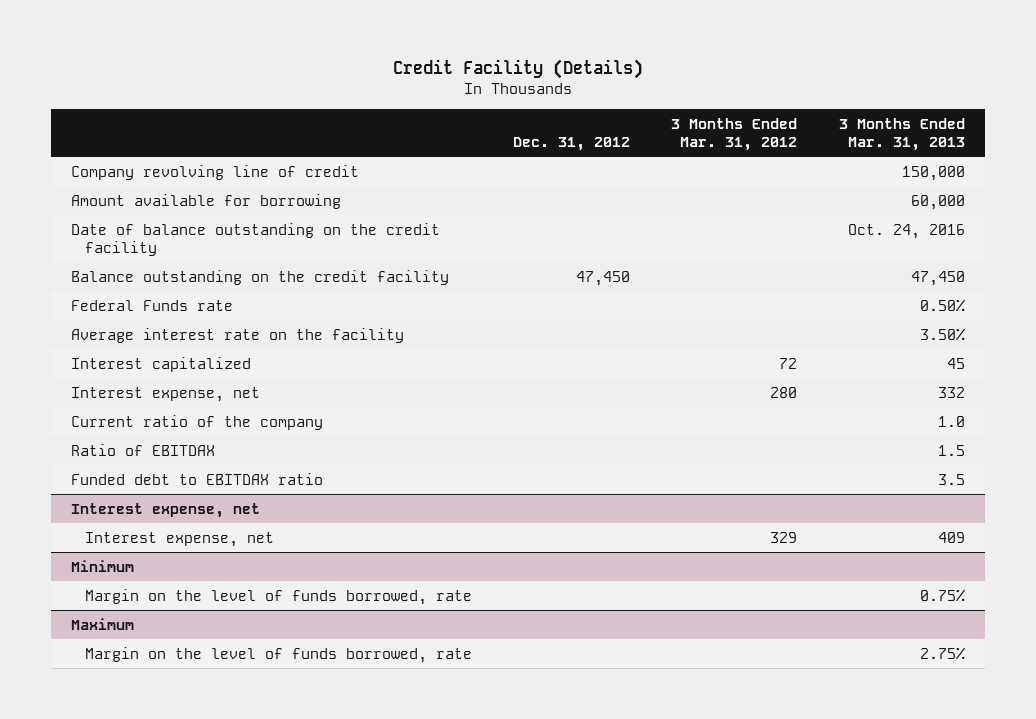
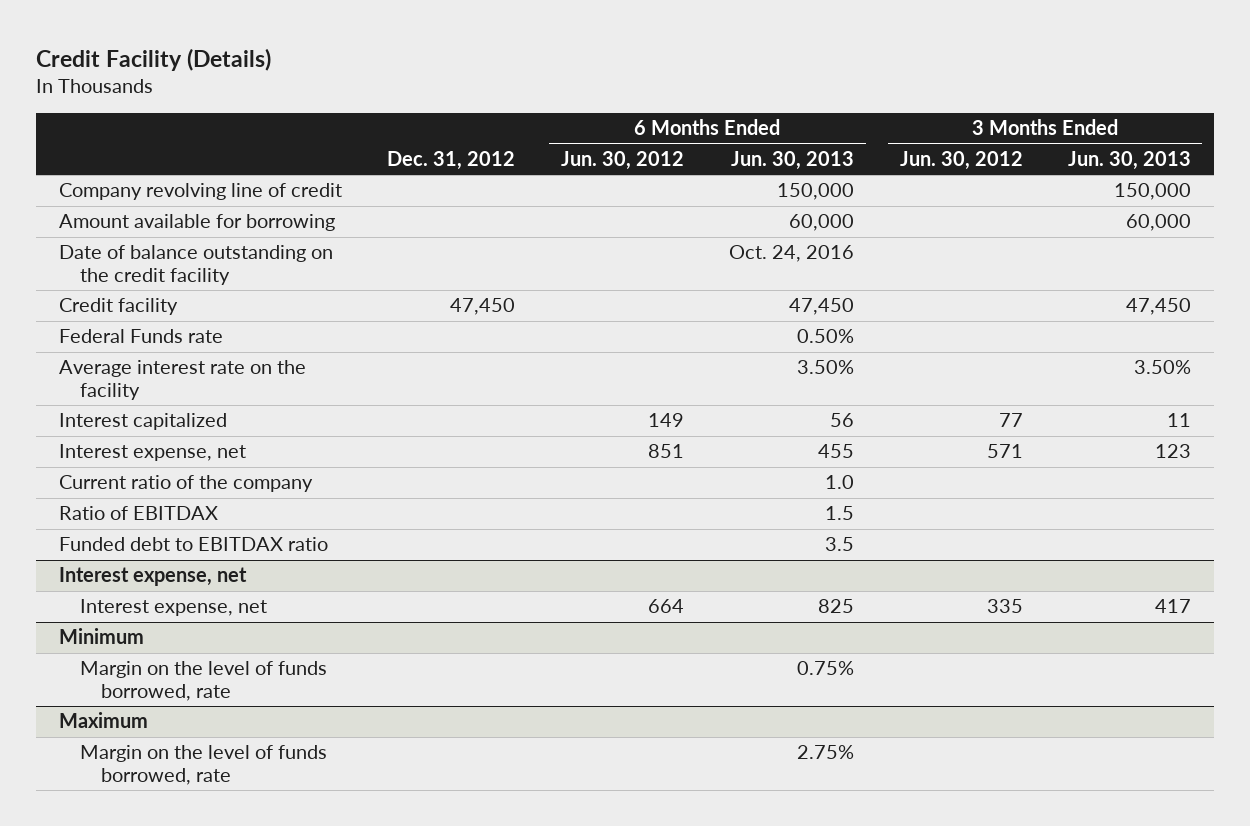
- | Dec. 31, 2012 | 3 Months Ended Mar. 31, 2012 | 3 Months Ended Mar. 31, 2013
+ | Dec. 31, 2012 | 6 Months Ended Jun. 30, 2012 | 6 Months Ended Jun. 30, 2013 | 3 Months Ended Jun. 30, 2012 | 3 Months Ended Jun. 30, 2013
- Balance outstanding on the credit facility | 47,450 | | 47,450
+ Credit facility | 47,450 | | 47,450 | | 47,450

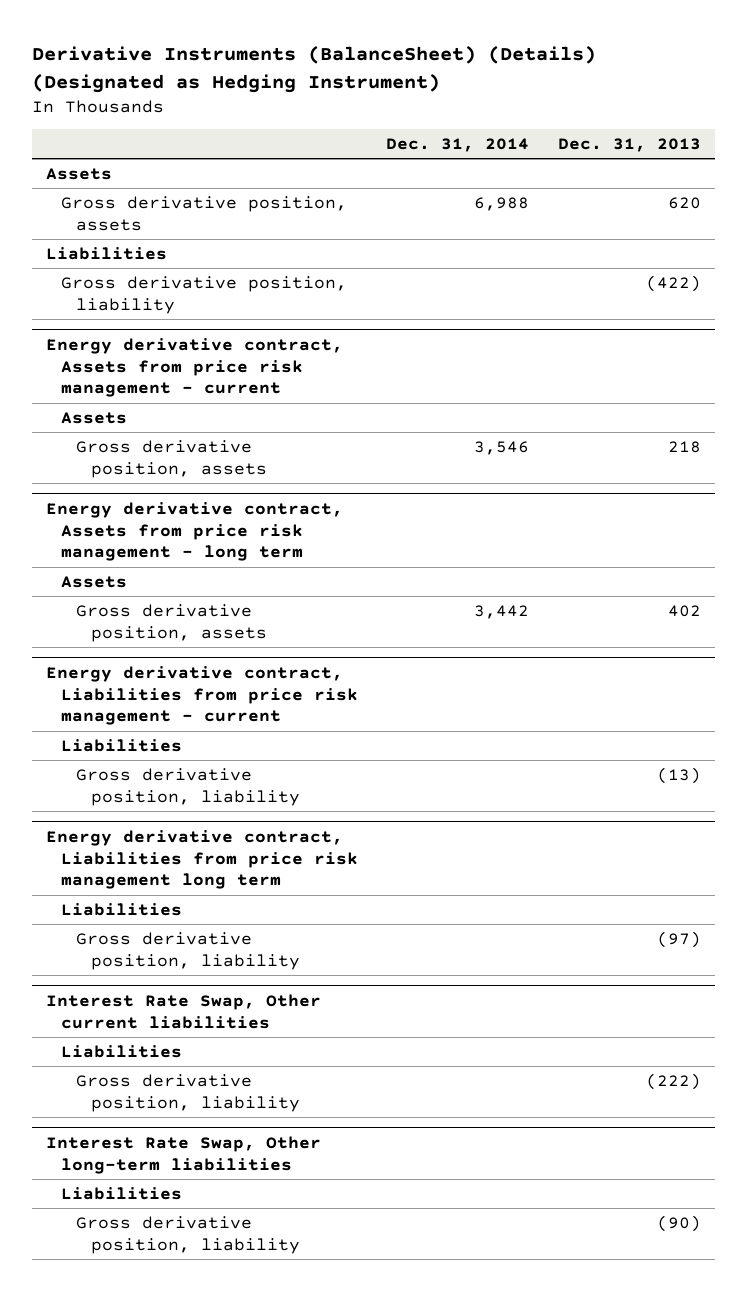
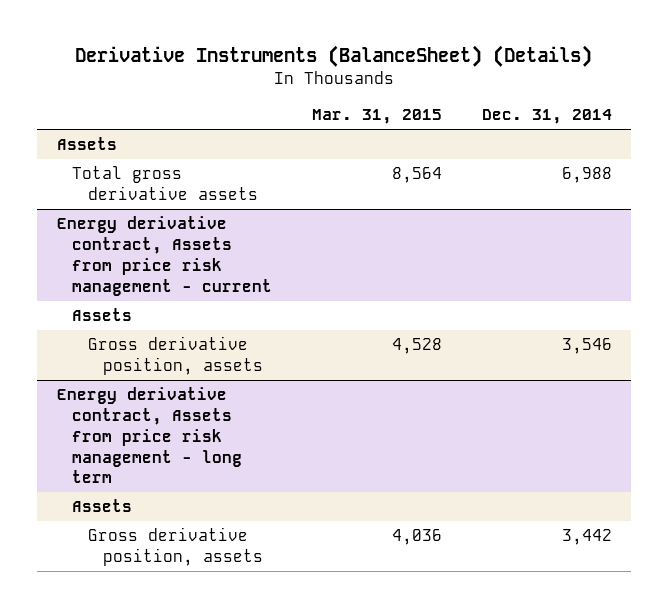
- Derivative Instruments (BalanceSheet) (Details) (Designated as Hedging Instrument)
+ Derivative Instruments (BalanceSheet) (Details)
- | Dec. 31, 2014 | Dec. 31, 2013
+ | Mar. 31, 2015 | Dec. 31, 2014
- Gross derivative position, assets | 6,988 | 620
- Liabilities
- Gross derivative position, liability | | (422)
+ Total gross derivative assets | 8,564 | 6,988
- Energy derivative contract, Liabilities from price risk management - current
- Liabilities
- Gross derivative position, liability | | (13)
- Energy derivative contract, Liabilities from price risk management long term
- Liabilities
- Gross derivative position, liability | | (97)
- Interest Rate Swap, Other current liabilities
- Liabilities
- Gross derivative position, liability | | (222)
- Interest Rate Swap, Other long-term liabilities
- Liabilities
- Gross derivative position, liability | | (90)

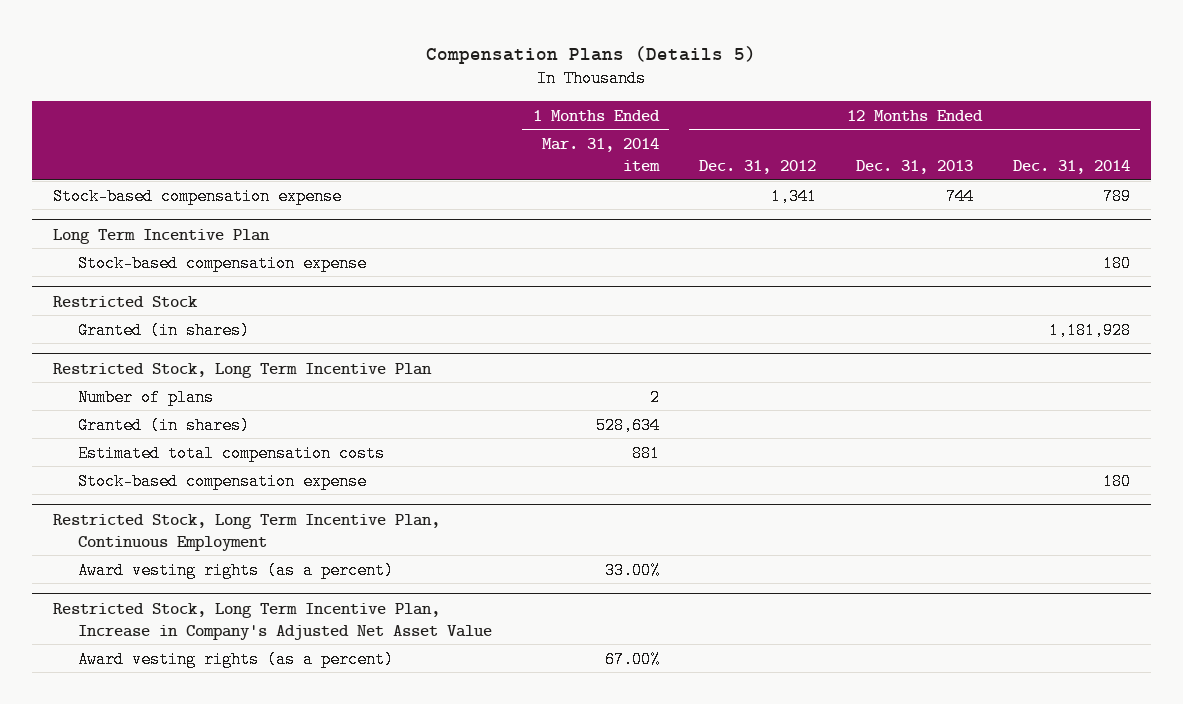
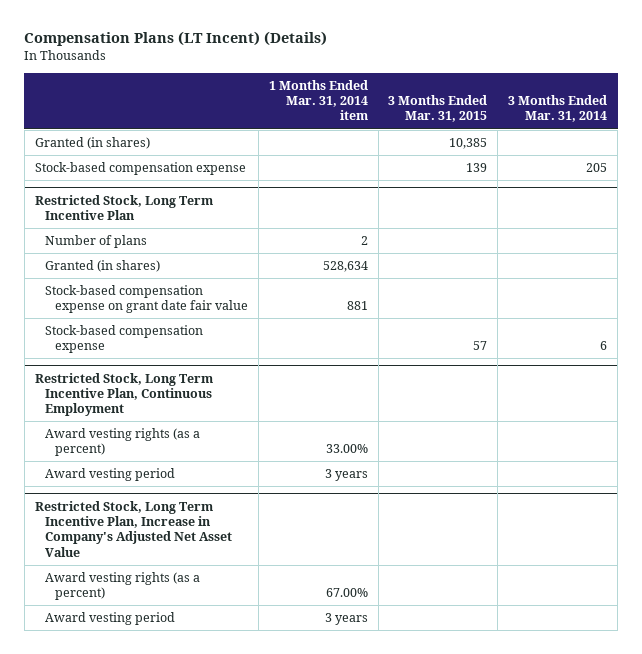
- Compensation Plans (Details 5)
+ Compensation Plans (LT Incent) (Details)
- | 1 Months Ended Mar. 31, 2014 item | 12 Months Ended Dec. 31, 2012 | 12 Months Ended Dec. 31, 2013 | 12 Months Ended Dec. 31, 2014
+ | 1 Months Ended Mar. 31, 2014 item | 3 Months Ended Mar. 31, 2015 | 3 Months Ended Mar. 31, 2014
+ Granted (in shares) | | 10,385 |
- Long Term Incentive Plan
- Stock-based compensation expense | | | | 180
- Restricted Stock
- Granted (in shares) | | | | 1,181,928
@ Restricted Stock, Long Term Incentive Plan
- Estimated total compensation costs | 881 | | |
+ Stock-based compensation expense on grant date fair value | 881 | |
@ Restricted Stock, Long Term Incentive Plan, Continuous Employment
+ Award vesting period | 3 years | |
@ Restricted Stock, Long Term Incentive Plan, Increase in Company's Adjusted Net Asset Value
+ Award vesting period | 3 years | |

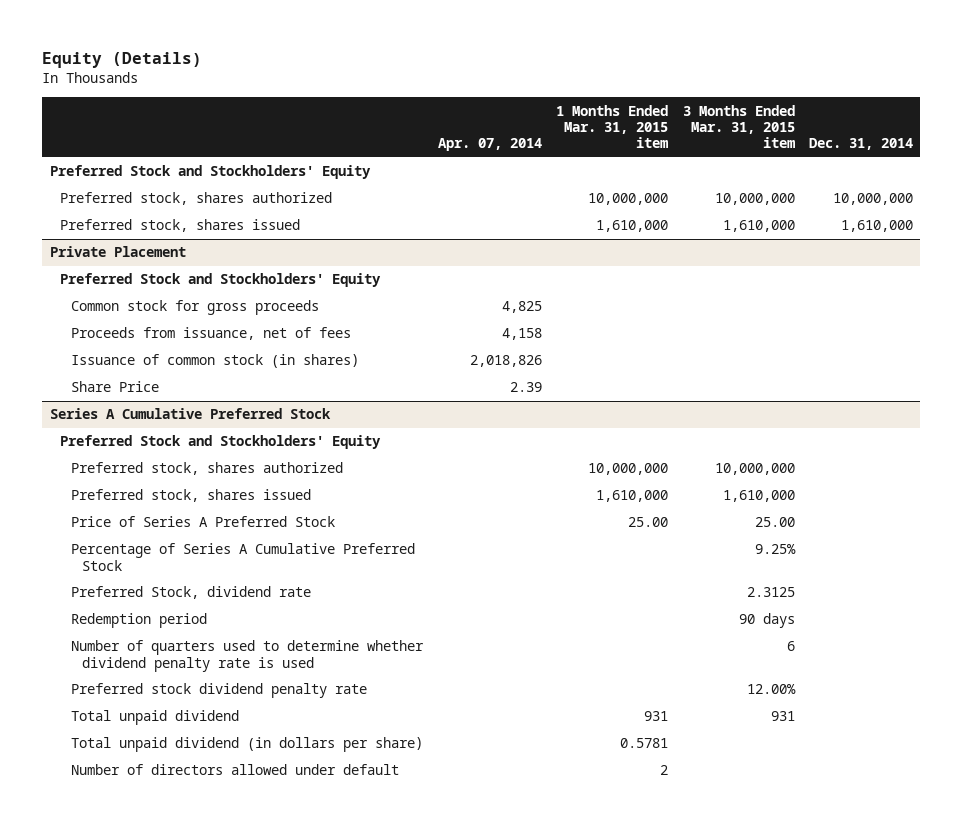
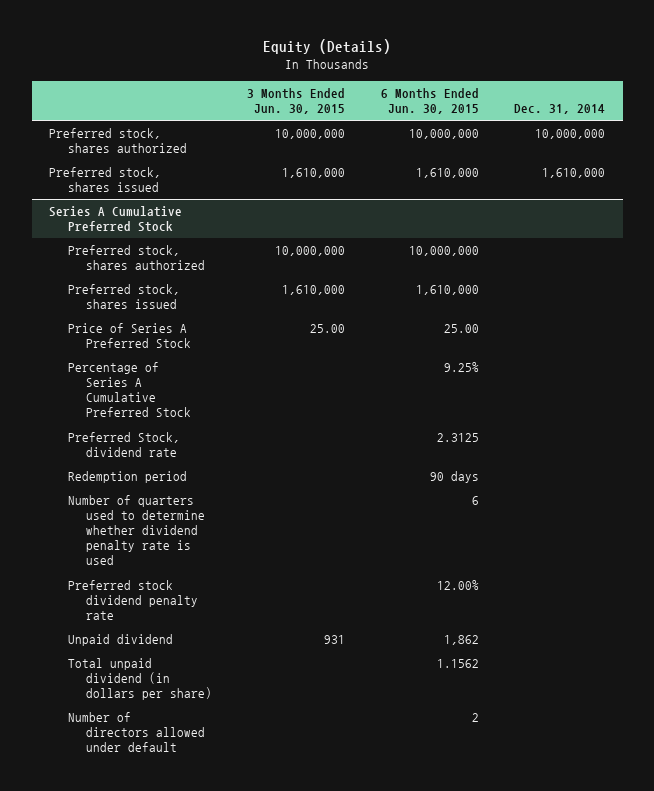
- | Apr. 07, 2014 | 1 Months Ended Mar. 31, 2015 item | 3 Months Ended Mar. 31, 2015 item | Dec. 31, 2014
+ | 3 Months Ended Jun. 30, 2015 | 6 Months Ended Jun. 30, 2015 | Dec. 31, 2014
- Preferred Stock and Stockholders' Equity
- Private Placement
- Preferred Stock and Stockholders' Equity
- Common stock for gross proceeds | 4,825 | | |
- Proceeds from issuance, net of fees | 4,158 | | |
- Issuance of common stock (in shares) | 2,018,826 | | |
- Share Price | 2.39 | | |
@ Series A Cumulative Preferred Stock
- Preferred Stock and Stockholders' Equity
- Total unpaid dividend | | 931 | 931 |
+ Unpaid dividend | 931 | 1,862 |

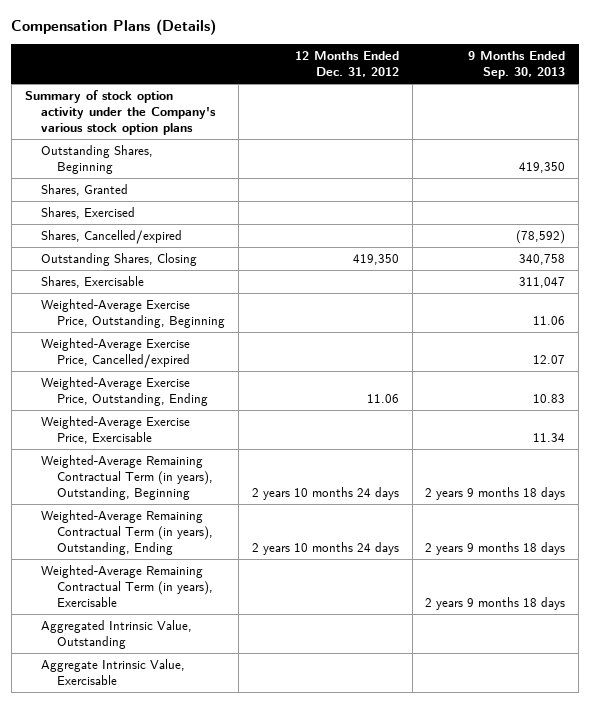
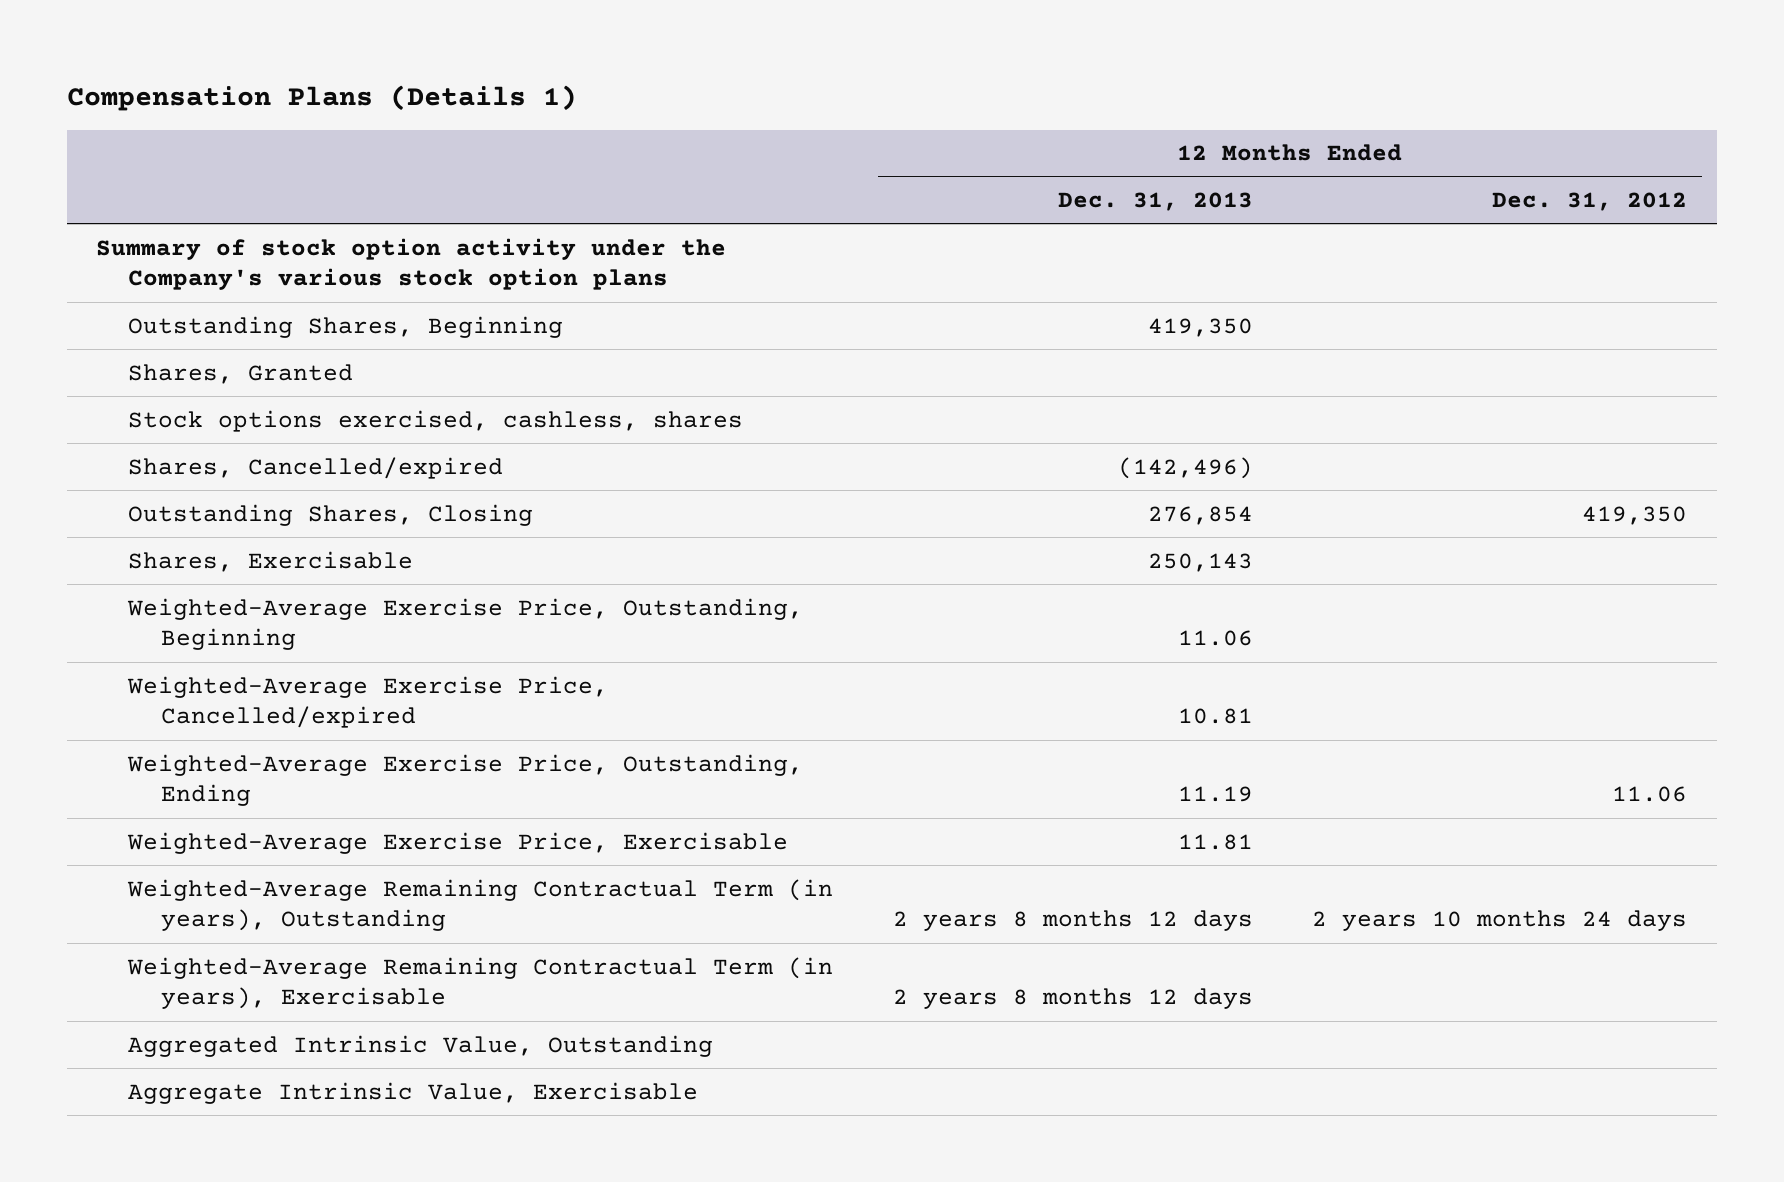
- Compensation Plans (Details)
+ Compensation Plans (Details 1)
- | 12 Months Ended Dec. 31, 2012 | 9 Months Ended Sep. 30, 2013
+ | 12 Months Ended Dec. 31, 2013 | 12 Months Ended Dec. 31, 2012
- Shares, Exercised
+ Stock options exercised, cashless, shares
- Weighted-Average Remaining Contractual Term (in years), Outstanding, Beginning | 2 years 10 months 24 days | 2 years 9 months 18 days
- Weighted-Average Remaining Contractual Term (in years), Outstanding, Ending | 2 years 10 months 24 days | 2 years 9 months 18 days
+ Weighted-Average Remaining Contractual Term (in years), Outstanding | 2 years 8 months 12 days | 2 years 10 months 24 days

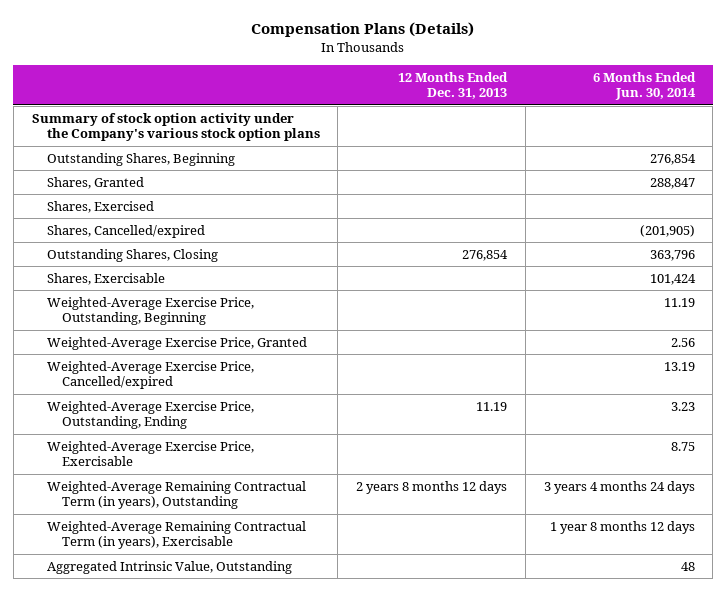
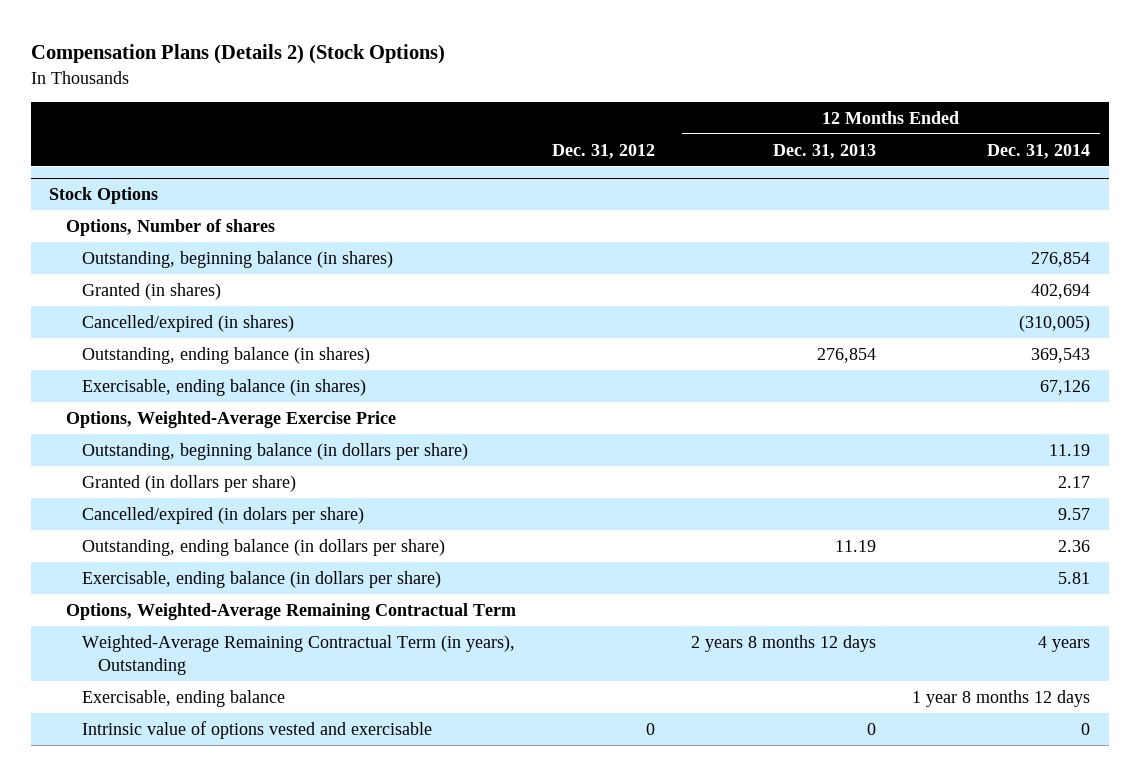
- Compensation Plans (Details)
+ Compensation Plans (Details 2) (Stock Options)
- | 12 Months Ended Dec. 31, 2013 | 6 Months Ended Jun. 30, 2014
+ | Dec. 31, 2012 | 12 Months Ended Dec. 31, 2013 | 12 Months Ended Dec. 31, 2014
- Summary of stock option activity under the Company's various stock option plans
- Outstanding Shares, Beginning | | 276,854
- Shares, Granted | | 288,847
- Shares, Exercised
- Shares, Cancelled/expired | | (201,905)
- Outstanding Shares, Closing | 276,854 | 363,796
- Shares, Exercisable | | 101,424
- Weighted-Average Exercise Price, Outstanding, Beginning | | 11.19
- Weighted-Average Exercise Price, Granted | | 2.56
- Weighted-Average Exercise Price, Cancelled/expired | | 13.19
- Weighted-Average Exercise Price, Outstanding, Ending | 11.19 | 3.23
- Weighted-Average Exercise Price, Exercisable | | 8.75
+ Stock Options
+ Options, Number of shares
+ Outstanding, beginning balance (in shares) | | | 276,854
+ Granted (in shares) | | | 402,694
+ Cancelled/expired (in shares) | | | (310,005)
+ Outstanding, ending balance (in shares) | | 276,854 | 369,543
+ Exercisable, ending balance (in shares) | | | 67,126
+ Options, Weighted-Average Exercise Price
+ Outstanding, beginning balance (in dollars per share) | | | 11.19
+ Granted (in dollars per share) | | | 2.17
+ Cancelled/expired (in dolars per share) | | | 9.57
+ Outstanding, ending balance (in dollars per share) | | 11.19 | 2.36
+ Exercisable, ending balance (in dollars per share) | | | 5.81
+ Options, Weighted-Average Remaining Contractual Term
- Weighted-Average Remaining Contractual Term (in years), Exercisable | | 1 year 8 months 12 days
- Aggregated Intrinsic Value, Outstanding | | 48
+ Exercisable, ending balance | | | 1 year 8 months 12 days
+ Intrinsic value of options vested and exercisable | 0 | 0 | 0

